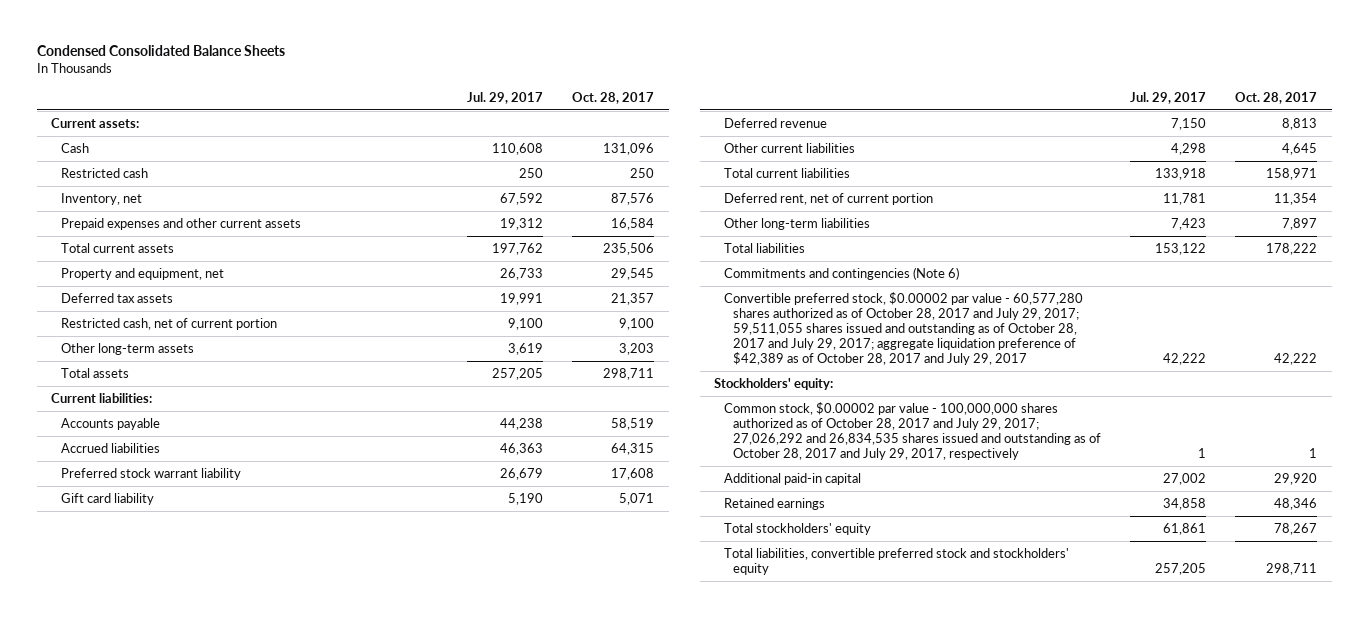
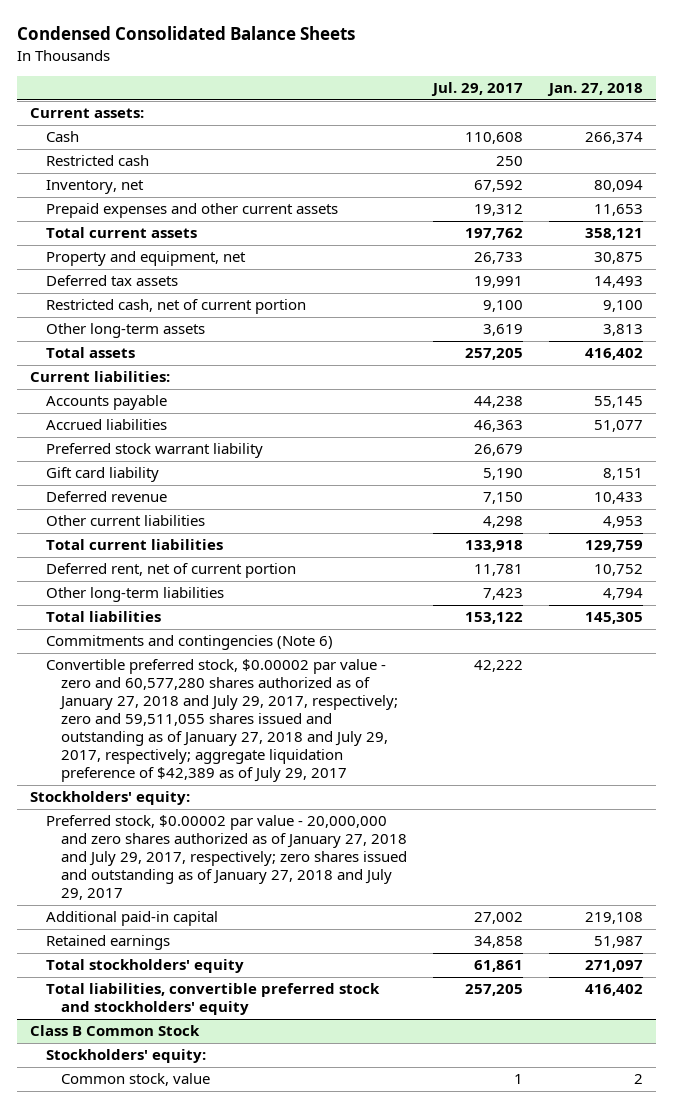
- | Jul. 29, 2017 | Oct. 28, 2017
+ | Jul. 29, 2017 | Jan. 27, 2018
- Convertible preferred stock, $0.00002 par value - 60,577,280 shares authorized as of October 28, 2017 and July 29, 2017; 59,511,055 shares issued and outstanding as of October 28, 2017 and July 29, 2017; aggregate liquidation preference of $42,389 as of October 28, 2017 and July 29, 2017 | 42,222 | 42,222
+ Convertible preferred stock, $0.00002 par value - zero and 60,577,280 shares authorized as of January 27, 2018 and July 29, 2017, respectively; zero and 59,511,055 shares issued and outstanding as of January 27, 2018 and July 29, 2017, respectively; aggregate liquidation preference of $42,389 as of July 29, 2017 | 42,222 |
- Common stock, $0.00002 par value - 100,000,000 shares authorized as of October 28, 2017 and July 29, 2017; 27,026,292 and 26,834,535 shares issued and outstanding as of October 28, 2017 and July 29, 2017, respectively | 1 | 1
+ Preferred stock, $0.00002 par value - 20,000,000 and zero shares authorized as of January 27, 2018 and July 29, 2017, respectively; zero shares issued and outstanding as of January 27, 2018 and July 29, 2017
+ Class B Common Stock
+ Stockholders' equity:
+ Common stock, value | 1 | 2

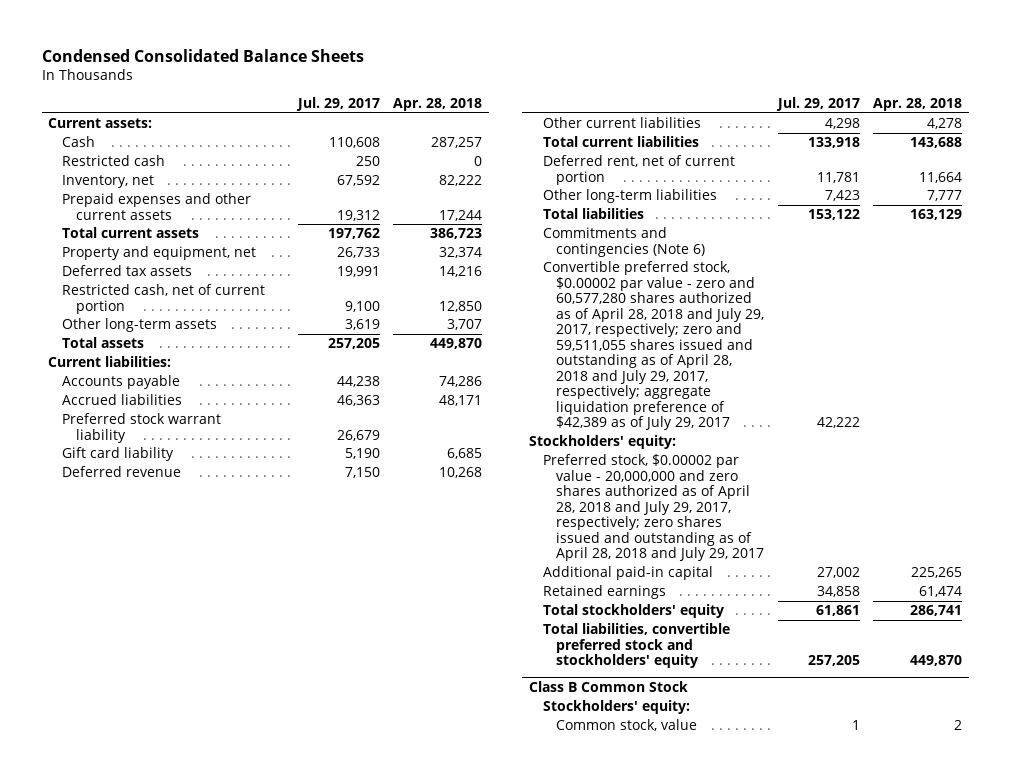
- | Jul. 29, 2017 | Jan. 27, 2018
+ | Jul. 29, 2017 | Apr. 28, 2018
- Convertible preferred stock, $0.00002 par value - zero and 60,577,280 shares authorized as of January 27, 2018 and July 29, 2017, respectively; zero and 59,511,055 shares issued and outstanding as of January 27, 2018 and July 29, 2017, respectively; aggregate liquidation preference of $42,389 as of July 29, 2017 | 42,222 |
+ Convertible preferred stock, $0.00002 par value - zero and 60,577,280 shares authorized as of April 28, 2018 and July 29, 2017, respectively; zero and 59,511,055 shares issued and outstanding as of April 28, 2018 and July 29, 2017, respectively; aggregate liquidation preference of $42,389 as of July 29, 2017 | 42,222 |
- Preferred stock, $0.00002 par value - 20,000,000 and zero shares authorized as of January 27, 2018 and July 29, 2017, respectively; zero shares issued and outstanding as of January 27, 2018 and July 29, 2017
+ Preferred stock, $0.00002 par value - 20,000,000 and zero shares authorized as of April 28, 2018 and July 29, 2017, respectively; zero shares issued and outstanding as of April 28, 2018 and July 29, 2017

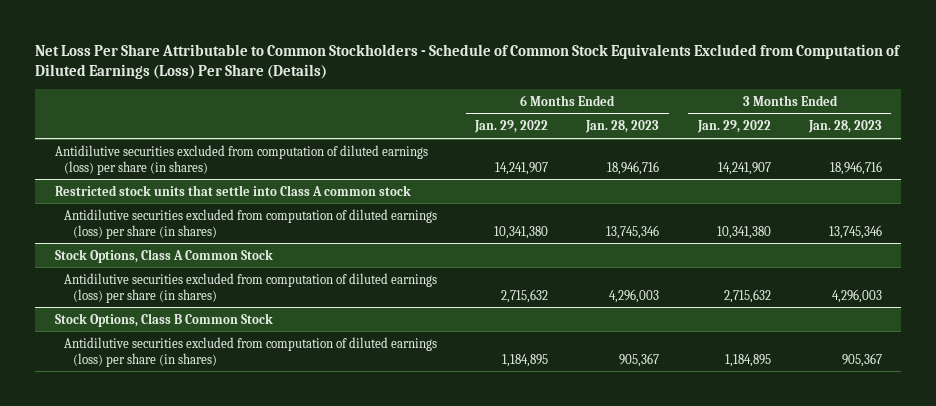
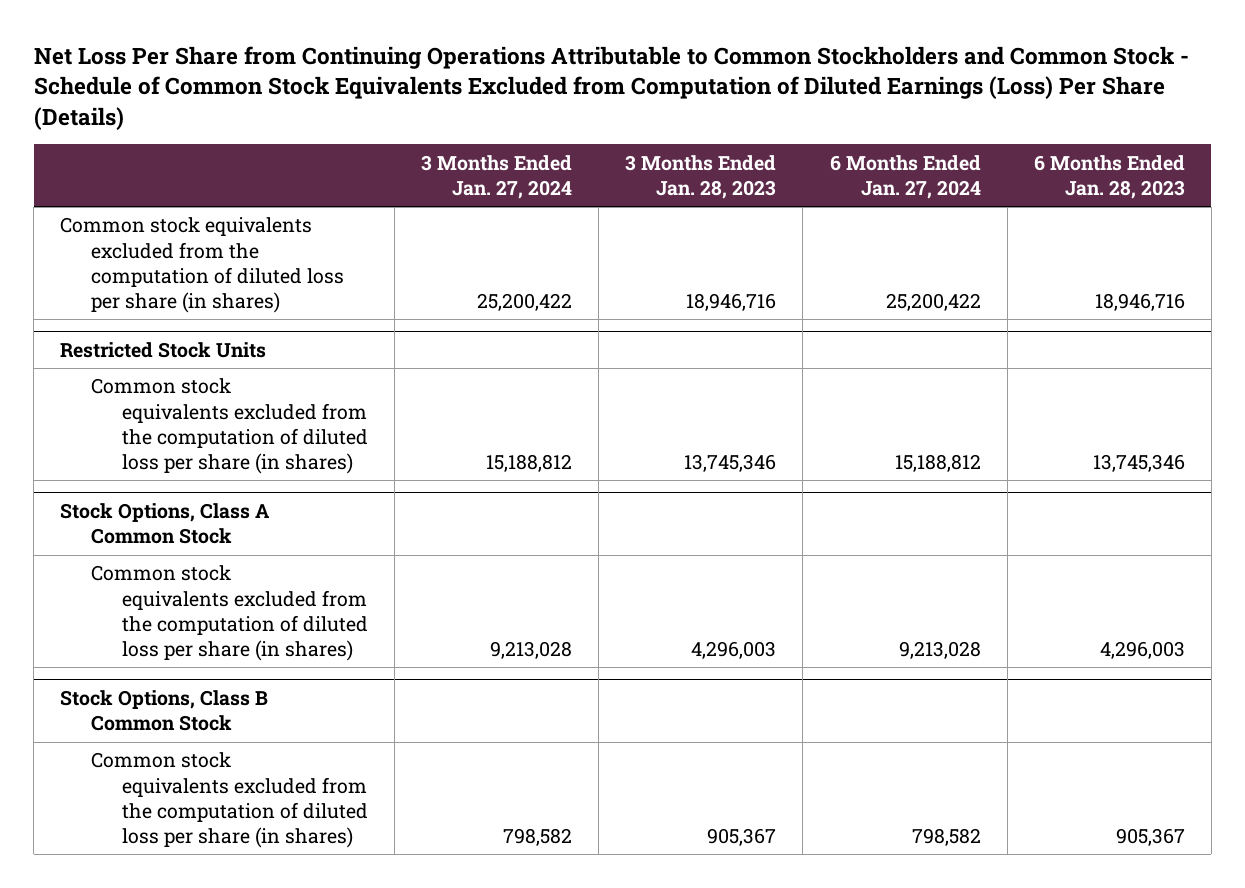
- Net Loss Per Share Attributable to Common Stockholders - Schedule of Common Stock Equivalents Excluded from Computation of Diluted Earnings (Loss) Per Share (Details)
+ Net Loss Per Share from Continuing Operations Attributable to Common Stockholders and Common Stock - Schedule of Common Stock Equivalents Excluded from Computation of Diluted Earnings (Loss) Per Share (Details)
- | 6 Months Ended Jan. 29, 2022 | 6 Months Ended Jan. 28, 2023 | 3 Months Ended Jan. 29, 2022 | 3 Months Ended Jan. 28, 2023
+ | 3 Months Ended Jan. 27, 2024 | 3 Months Ended Jan. 28, 2023 | 6 Months Ended Jan. 27, 2024 | 6 Months Ended Jan. 28, 2023
- Antidilutive securities excluded from computation of diluted earnings (loss) per share (in shares) | 14,241,907 | 18,946,716 | 14,241,907 | 18,946,716
- Restricted stock units that settle into Class A common stock
- Antidilutive securities excluded from computation of diluted earnings (loss) per share (in shares) | 10,341,380 | 13,745,346 | 10,341,380 | 13,745,346
+ Common stock equivalents excluded from the computation of diluted loss per share (in shares) | 25,200,422 | 18,946,716 | 25,200,422 | 18,946,716
+ Restricted Stock Units
+ Common stock equivalents excluded from the computation of diluted loss per share (in shares) | 15,188,812 | 13,745,346 | 15,188,812 | 13,745,346
@ Stock Options, Class A Common Stock
- Antidilutive securities excluded from computation of diluted earnings (loss) per share (in shares) | 2,715,632 | 4,296,003 | 2,715,632 | 4,296,003
+ Common stock equivalents excluded from the computation of diluted loss per share (in shares) | 9,213,028 | 4,296,003 | 9,213,028 | 4,296,003
@ Stock Options, Class B Common Stock
- Antidilutive securities excluded from computation of diluted earnings (loss) per share (in shares) | 1,184,895 | 905,367 | 1,184,895 | 905,367
+ Common stock equivalents excluded from the computation of diluted loss per share (in shares) | 798,582 | 905,367 | 798,582 | 905,367

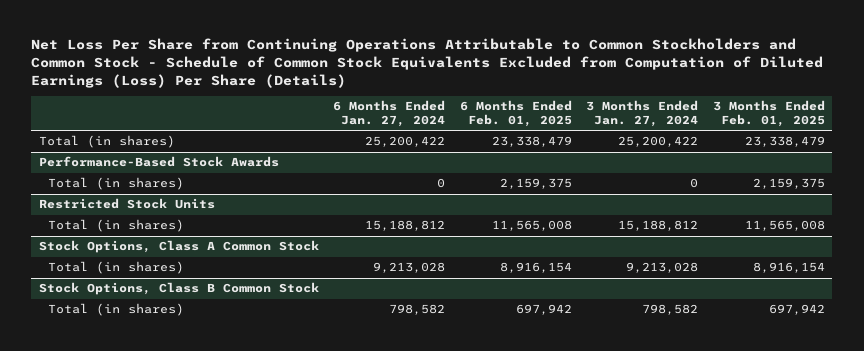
- | 3 Months Ended Jan. 27, 2024 | 3 Months Ended Jan. 28, 2023 | 6 Months Ended Jan. 27, 2024 | 6 Months Ended Jan. 28, 2023
+ | 6 Months Ended Jan. 27, 2024 | 6 Months Ended Feb. 01, 2025 | 3 Months Ended Jan. 27, 2024 | 3 Months Ended Feb. 01, 2025
- Common stock equivalents excluded from the computation of diluted loss per share (in shares) | 25,200,422 | 18,946,716 | 25,200,422 | 18,946,716
+ Total (in shares) | 25,200,422 | 23,338,479 | 25,200,422 | 23,338,479
+ Performance-Based Stock Awards
+ Total (in shares) | 0 | 2,159,375 | 0 | 2,159,375
@ Restricted Stock Units
- Common stock equivalents excluded from the computation of diluted loss per share (in shares) | 15,188,812 | 13,745,346 | 15,188,812 | 13,745,346
+ Total (in shares) | 15,188,812 | 11,565,008 | 15,188,812 | 11,565,008
@ Stock Options, Class A Common Stock
- Common stock equivalents excluded from the computation of diluted loss per share (in shares) | 9,213,028 | 4,296,003 | 9,213,028 | 4,296,003
+ Total (in shares) | 9,213,028 | 8,916,154 | 9,213,028 | 8,916,154
@ Stock Options, Class B Common Stock
- Common stock equivalents excluded from the computation of diluted loss per share (in shares) | 798,582 | 905,367 | 798,582 | 905,367
+ Total (in shares) | 798,582 | 697,942 | 798,582 | 697,942

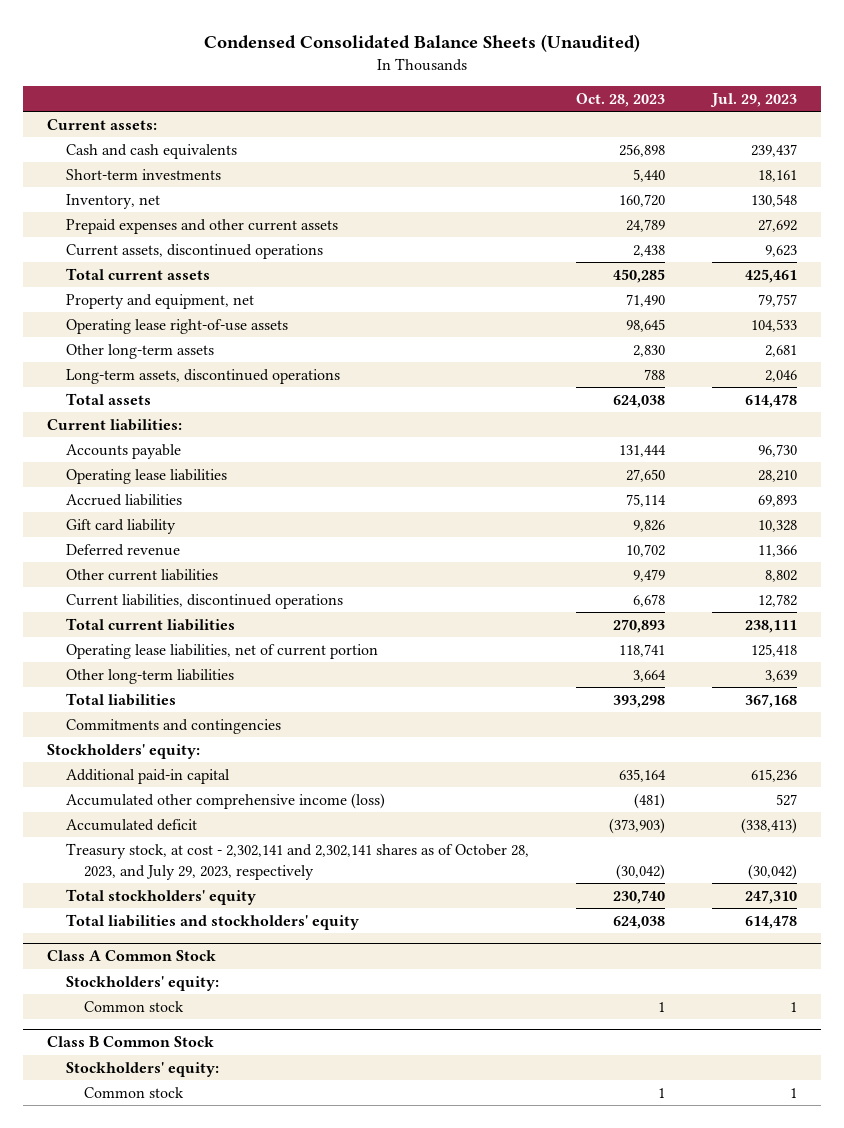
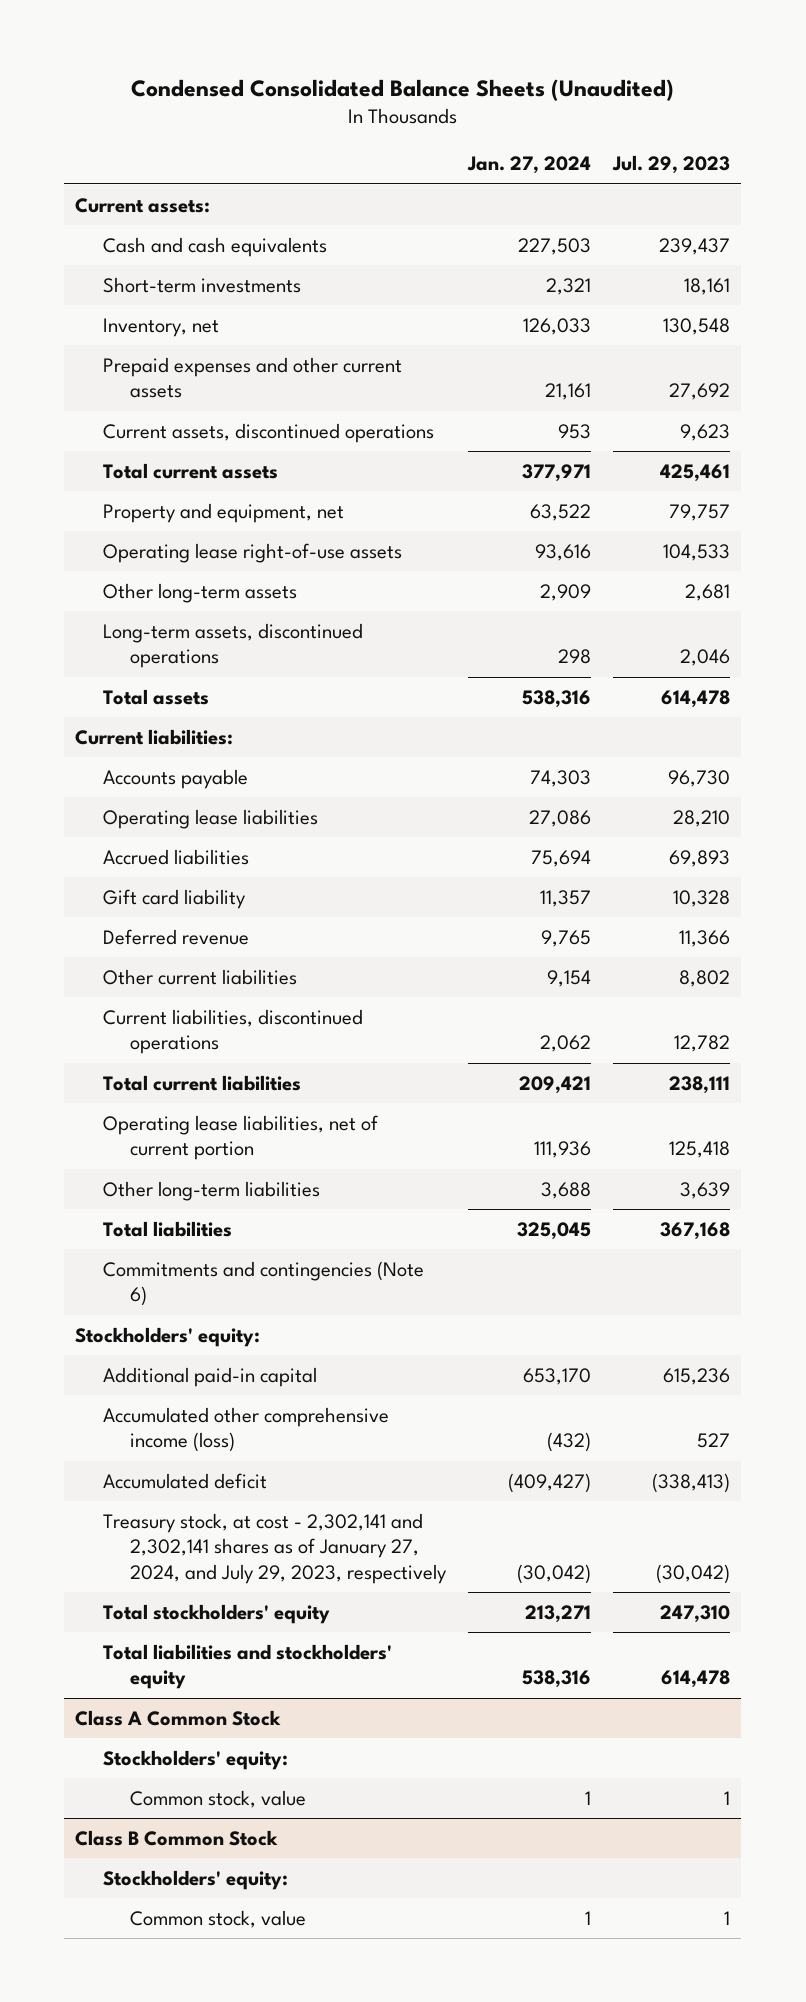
- | Oct. 28, 2023 | Jul. 29, 2023
+ | Jan. 27, 2024 | Jul. 29, 2023
- Commitments and contingencies
+ Commitments and contingencies (Note 6)
- Treasury stock, at cost - 2,302,141 and 2,302,141 shares as of October 28, 2023, and July 29, 2023, respectively | (30,042) | (30,042)
+ Treasury stock, at cost - 2,302,141 and 2,302,141 shares as of January 27, 2024, and July 29, 2023, respectively | (30,042) | (30,042)
@ Class A Common Stock
- Common stock | 1 | 1
+ Common stock, value | 1 | 1
@ Class B Common Stock
- Common stock | 1 | 1
+ Common stock, value | 1 | 1

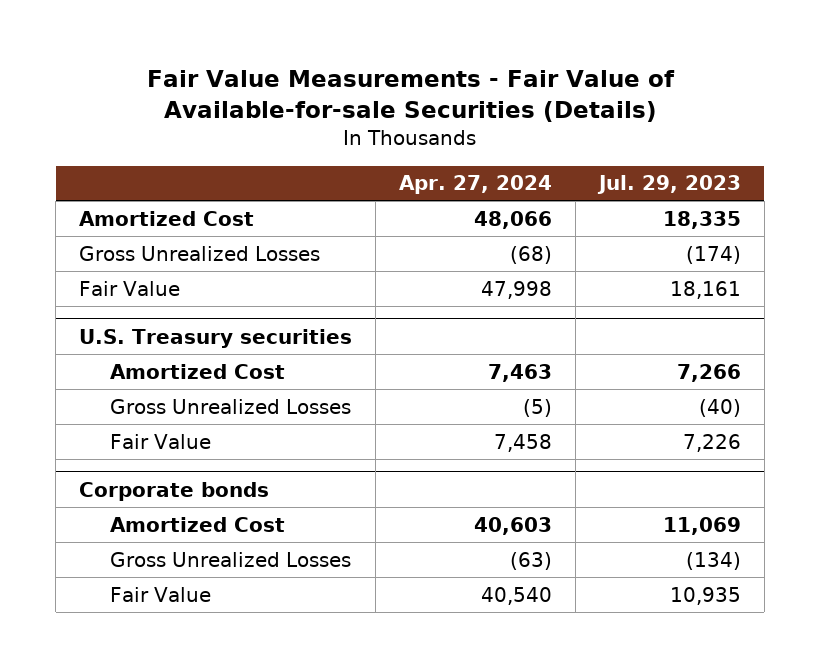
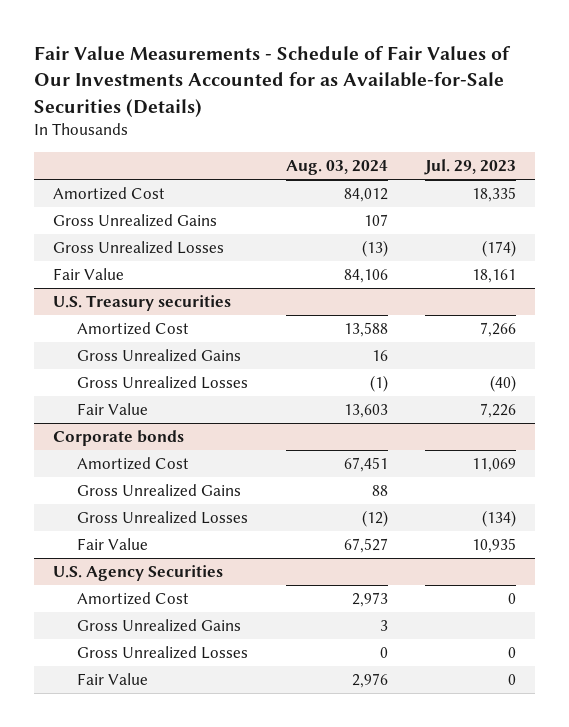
- Fair Value Measurements - Fair Value of Available-for-sale Securities (Details)
+ Fair Value Measurements - Schedule of Fair Values of Our Investments Accounted for as Available-for-Sale Securities (Details)
- | Apr. 27, 2024 | Jul. 29, 2023
+ | Aug. 03, 2024 | Jul. 29, 2023
+ Gross Unrealized Gains | 107 |
@ U.S. Treasury securities
+ Gross Unrealized Gains | 16 |
@ Corporate bonds
+ Gross Unrealized Gains | 88 |
+ U.S. Agency Securities
+ Amortized Cost | 2,973 | 0
+ Gross Unrealized Gains | 3 |
+ Gross Unrealized Losses | 0 | 0
+ Fair Value | 2,976 | 0

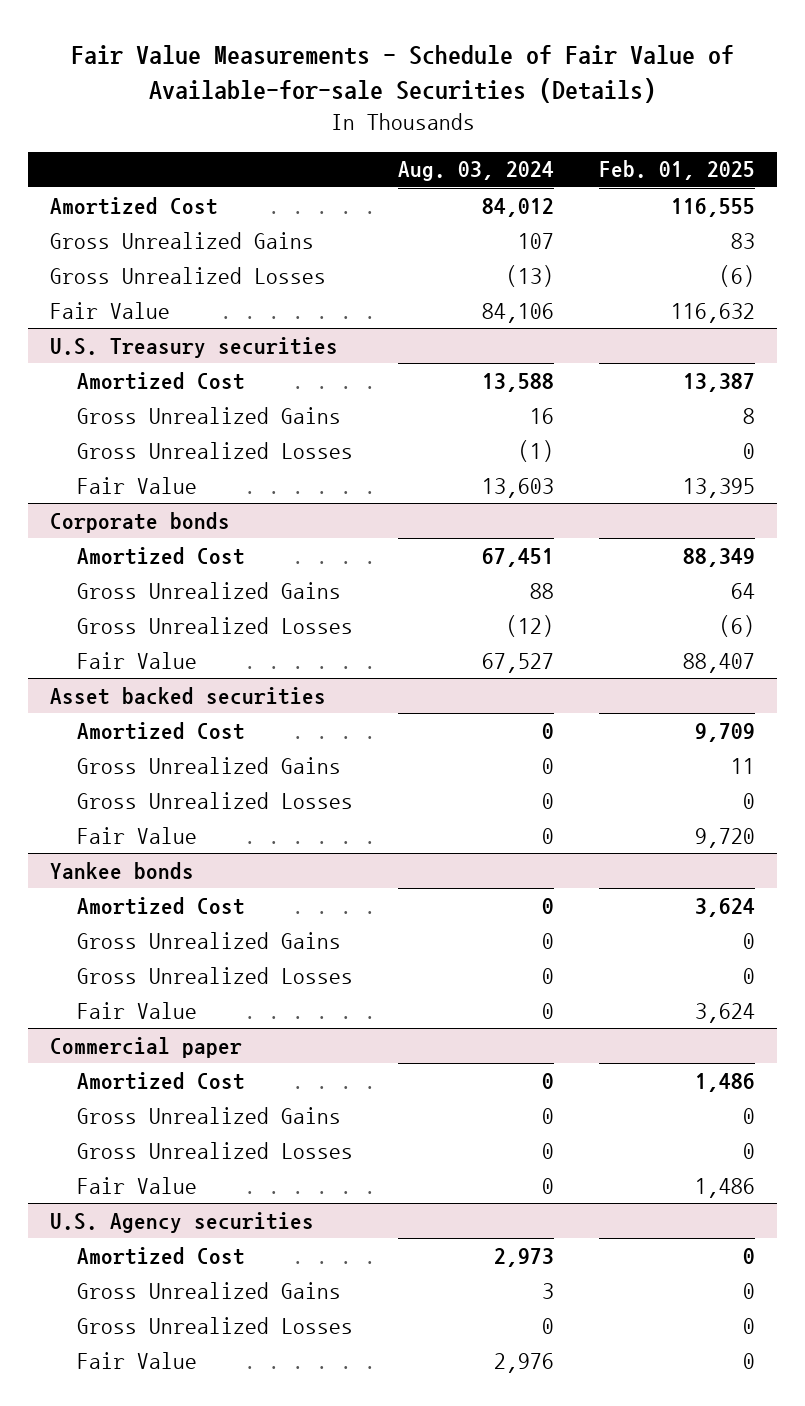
- Fair Value Measurements - Schedule of Fair Values of Our Investments Accounted for as Available-for-Sale Securities (Details)
+ Fair Value Measurements - Schedule of Fair Value of Available-for-sale Securities (Details)
- | Aug. 03, 2024 | Jul. 29, 2023
+ | Aug. 03, 2024 | Feb. 01, 2025
- U.S. Agency Securities
+ Asset backed securities
+ Amortized Cost | 0 | 9,709
+ Gross Unrealized Gains | 0 | 11
+ Gross Unrealized Losses | 0 | 0
+ Fair Value | 0 | 9,720
+ Yankee bonds
+ Amortized Cost | 0 | 3,624
+ Gross Unrealized Gains | 0 | 0
+ Gross Unrealized Losses | 0 | 0
+ Fair Value | 0 | 3,624
+ Commercial paper
+ Amortized Cost | 0 | 1,486
+ Gross Unrealized Gains | 0 | 0
+ Gross Unrealized Losses | 0 | 0
+ Fair Value | 0 | 1,486
+ U.S. Agency securities

